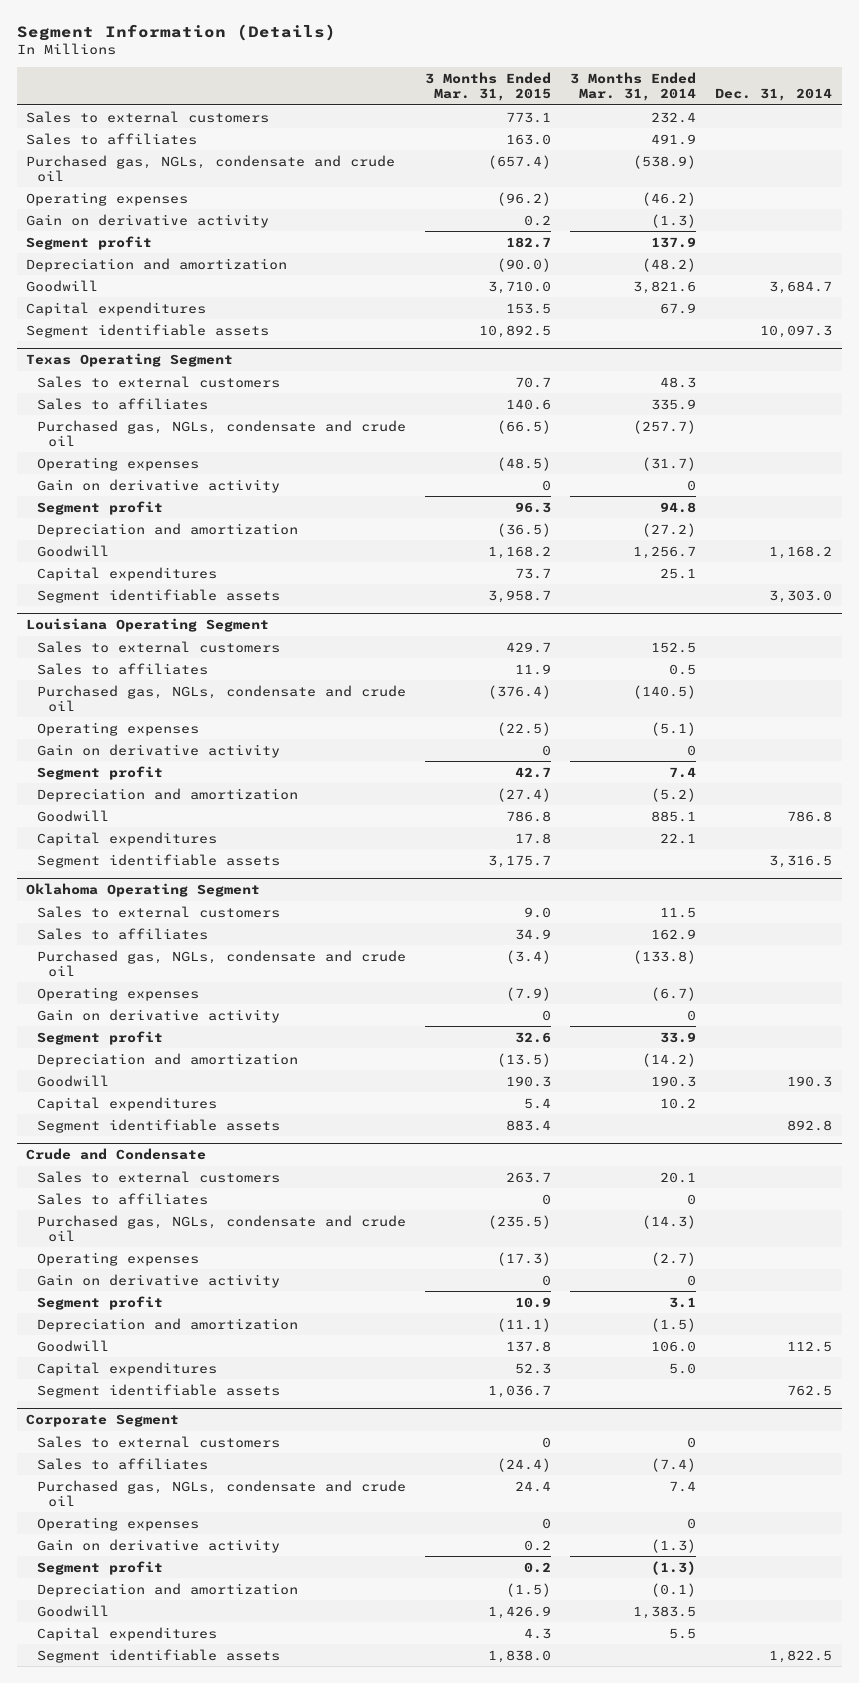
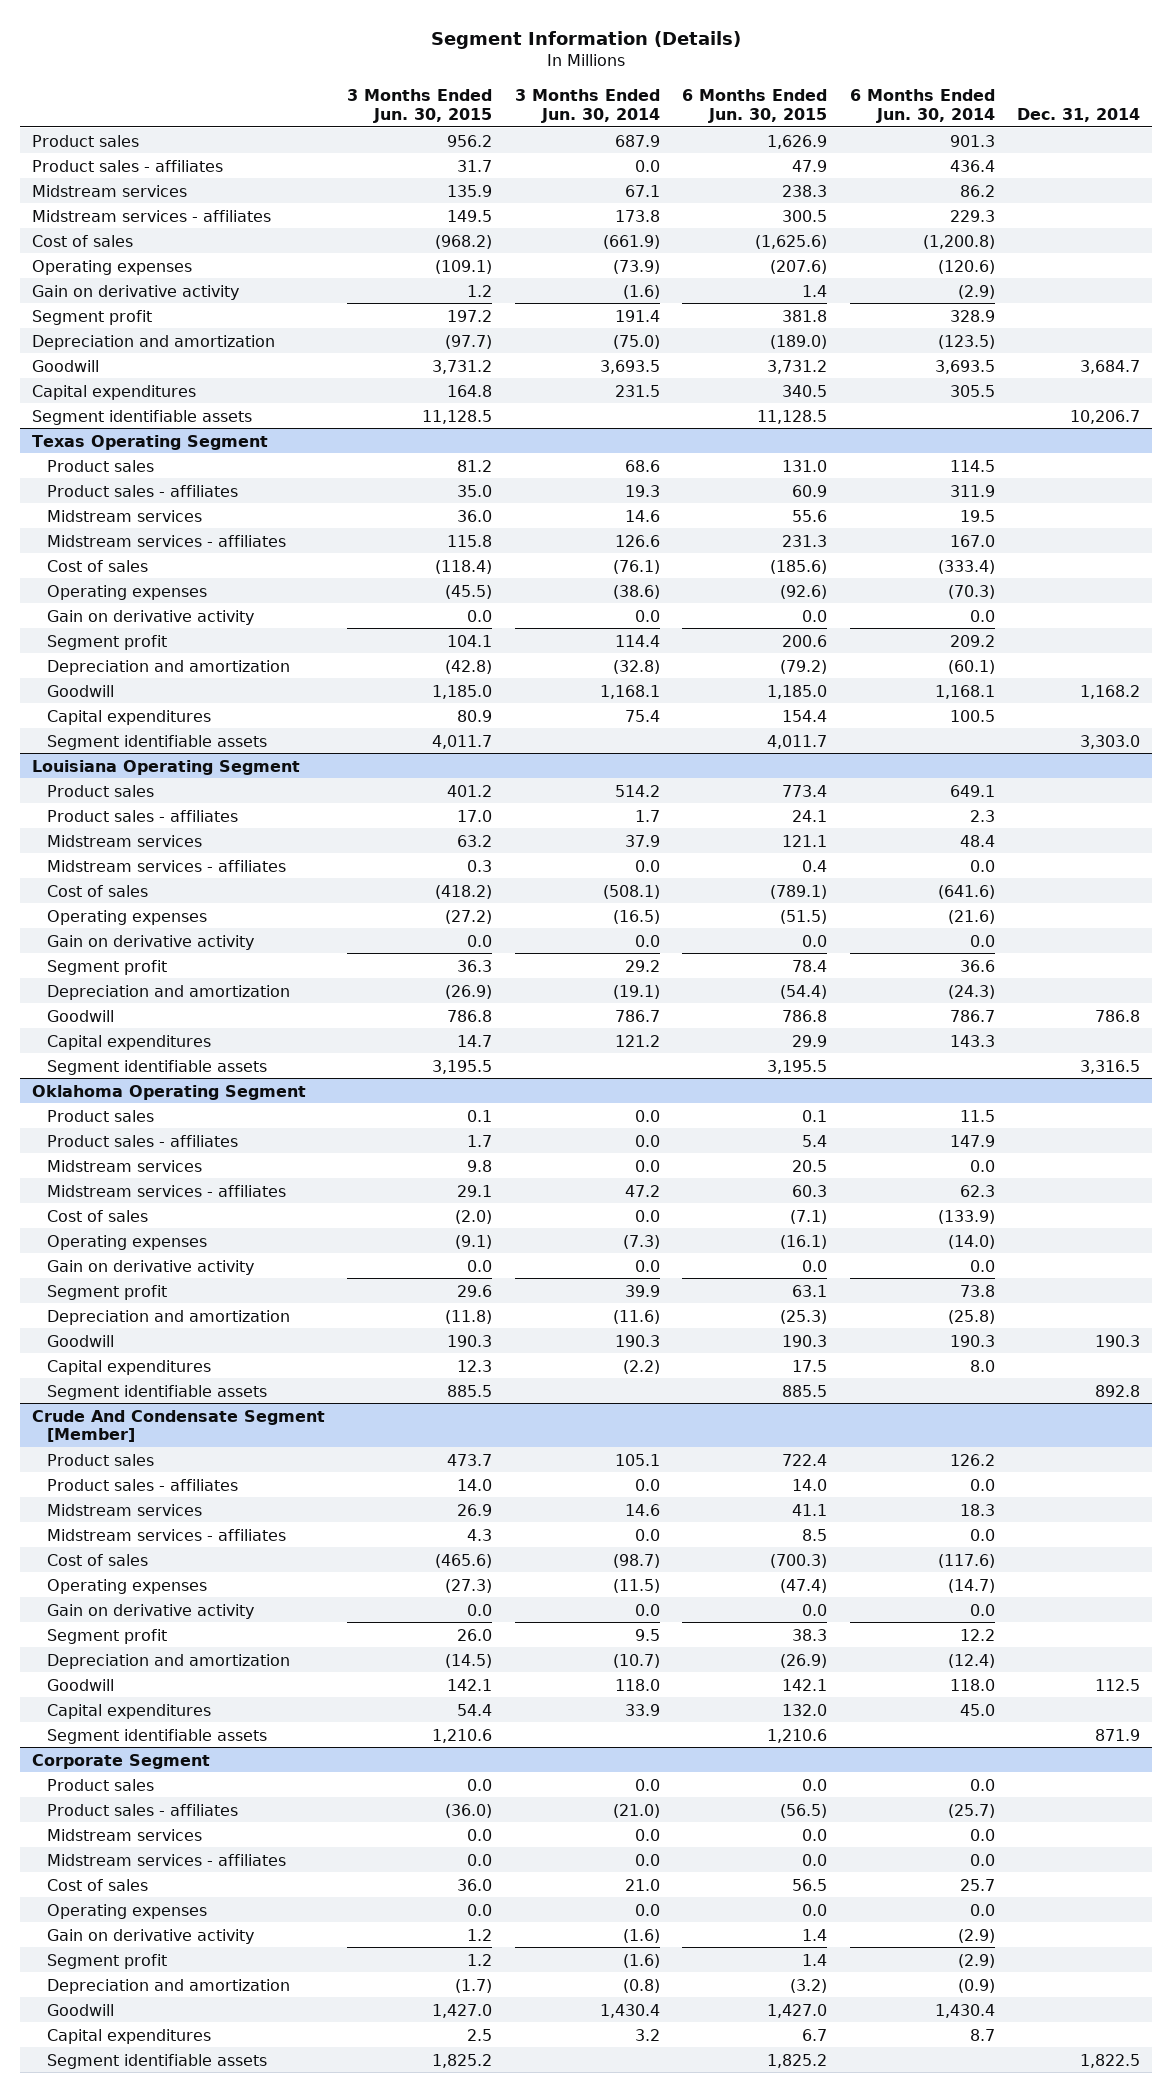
- | 3 Months Ended Mar. 31, 2015 | 3 Months Ended Mar. 31, 2014 | Dec. 31, 2014
+ | 3 Months Ended Jun. 30, 2015 | 3 Months Ended Jun. 30, 2014 | 6 Months Ended Jun. 30, 2015 | 6 Months Ended Jun. 30, 2014 | Dec. 31, 2014
- Sales to external customers | 773.1 | 232.4 |
- Sales to affiliates | 163.0 | 491.9 |
- Purchased gas, NGLs, condensate and crude oil | (657.4) | (538.9) |
+ Product sales | 956.2 | 687.9 | 1,626.9 | 901.3 |
+ Product sales - affiliates | 31.7 | 0.0 | 47.9 | 436.4 |
+ Midstream services | 135.9 | 67.1 | 238.3 | 86.2 |
+ Midstream services - affiliates | 149.5 | 173.8 | 300.5 | 229.3 |
+ Cost of sales | (968.2) | (661.9) | (1,625.6) | (1,200.8) |
- Segment identifiable assets | 10,892.5 | | 10,097.3
+ Segment identifiable assets | 11,128.5 | | 11,128.5 | | 10,206.7
@ Texas Operating Segment
- Sales to external customers | 70.7 | 48.3 |
- Sales to affiliates | 140.6 | 335.9 |
- Purchased gas, NGLs, condensate and crude oil | (66.5) | (257.7) |
+ Product sales | 81.2 | 68.6 | 131.0 | 114.5 |
+ Product sales - affiliates | 35.0 | 19.3 | 60.9 | 311.9 |
+ Midstream services | 36.0 | 14.6 | 55.6 | 19.5 |
+ Midstream services - affiliates | 115.8 | 126.6 | 231.3 | 167.0 |
+ Cost of sales | (118.4) | (76.1) | (185.6) | (333.4) |
@ Louisiana Operating Segment
- Sales to external customers | 429.7 | 152.5 |
- Sales to affiliates | 11.9 | 0.5 |
- Purchased gas, NGLs, condensate and crude oil | (376.4) | (140.5) |
+ Product sales | 401.2 | 514.2 | 773.4 | 649.1 |
+ Product sales - affiliates | 17.0 | 1.7 | 24.1 | 2.3 |
+ Midstream services | 63.2 | 37.9 | 121.1 | 48.4 |
+ Midstream services - affiliates | 0.3 | 0.0 | 0.4 | 0.0 |
+ Cost of sales | (418.2) | (508.1) | (789.1) | (641.6) |
@ Oklahoma Operating Segment
- Sales to external customers | 9.0 | 11.5 |
- Sales to affiliates | 34.9 | 162.9 |
- Purchased gas, NGLs, condensate and crude oil | (3.4) | (133.8) |
+ Product sales | 0.1 | 0.0 | 0.1 | 11.5 |
+ Product sales - affiliates | 1.7 | 0.0 | 5.4 | 147.9 |
+ Midstream services | 9.8 | 0.0 | 20.5 | 0.0 |
+ Midstream services - affiliates | 29.1 | 47.2 | 60.3 | 62.3 |
+ Cost of sales | (2.0) | 0.0 | (7.1) | (133.9) |
- Crude and Condensate
- Sales to external customers | 263.7 | 20.1 |
- Sales to affiliates | 0 | 0 |
- Purchased gas, NGLs, condensate and crude oil | (235.5) | (14.3) |
+ Crude And Condensate Segment [Member]
+ Product sales | 473.7 | 105.1 | 722.4 | 126.2 |
+ Product sales - affiliates | 14.0 | 0.0 | 14.0 | 0.0 |
+ Midstream services | 26.9 | 14.6 | 41.1 | 18.3 |
+ Midstream services - affiliates | 4.3 | 0.0 | 8.5 | 0.0 |
+ Cost of sales | (465.6) | (98.7) | (700.3) | (117.6) |
- Segment identifiable assets | 1,036.7 | | 762.5
+ Segment identifiable assets | 1,210.6 | | 1,210.6 | | 871.9
@ Corporate Segment
- Sales to external customers | 0 | 0 |
- Sales to affiliates | (24.4) | (7.4) |
- Purchased gas, NGLs, condensate and crude oil | 24.4 | 7.4 |
+ Product sales | 0.0 | 0.0 | 0.0 | 0.0 |
+ Product sales - affiliates | (36.0) | (21.0) | (56.5) | (25.7) |
+ Midstream services | 0.0 | 0.0 | 0.0 | 0.0 |
+ Midstream services - affiliates | 0.0 | 0.0 | 0.0 | 0.0 |
+ Cost of sales | 36.0 | 21.0 | 56.5 | 25.7 |

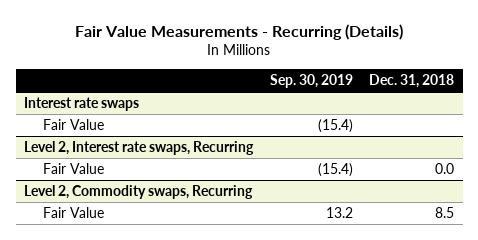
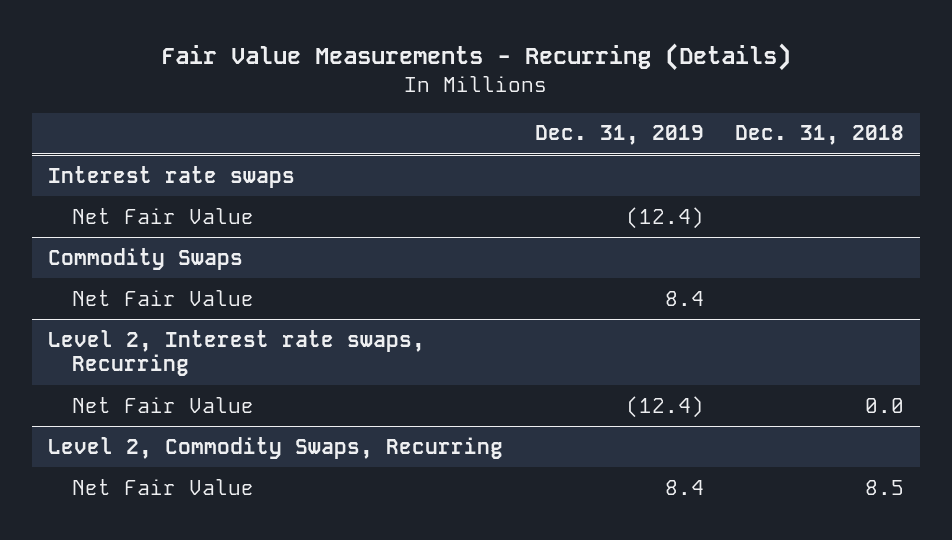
- | Sep. 30, 2019 | Dec. 31, 2018
+ | Dec. 31, 2019 | Dec. 31, 2018
@ Interest rate swaps
- Fair Value | (15.4) |
+ Net Fair Value | (12.4) |
+ Commodity Swaps
+ Net Fair Value | 8.4 |
@ Level 2, Interest rate swaps, Recurring
- Fair Value | (15.4) | 0.0
- Level 2, Commodity swaps, Recurring
- Fair Value | 13.2 | 8.5
@ Level 2, Interest rate swaps, Recurring
+ Net Fair Value | (12.4) | 0.0
+ Level 2, Commodity Swaps, Recurring
+ Net Fair Value | 8.4 | 8.5

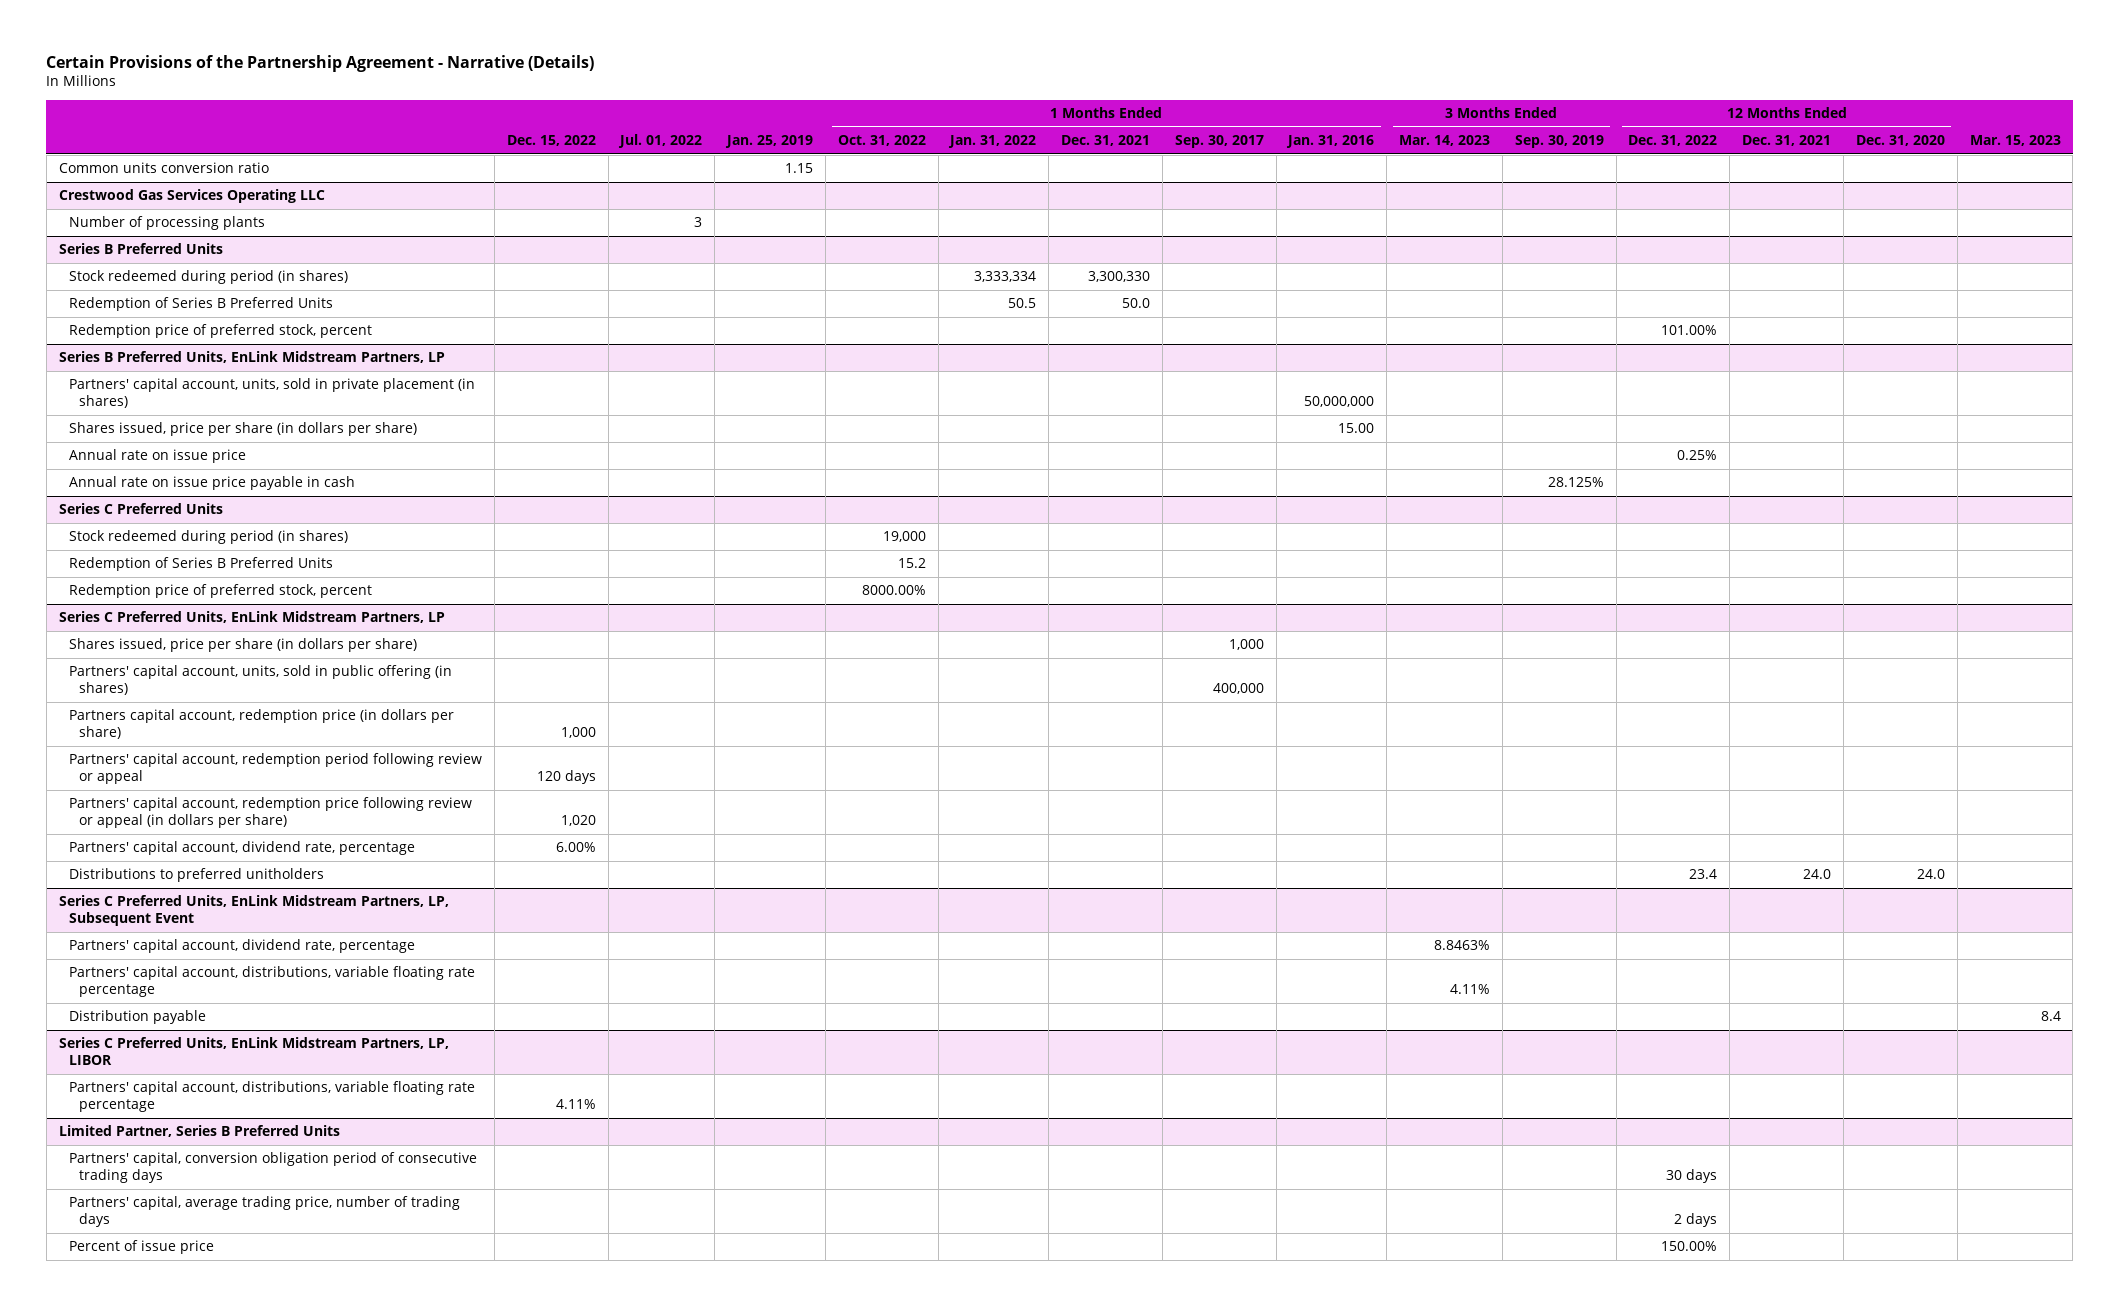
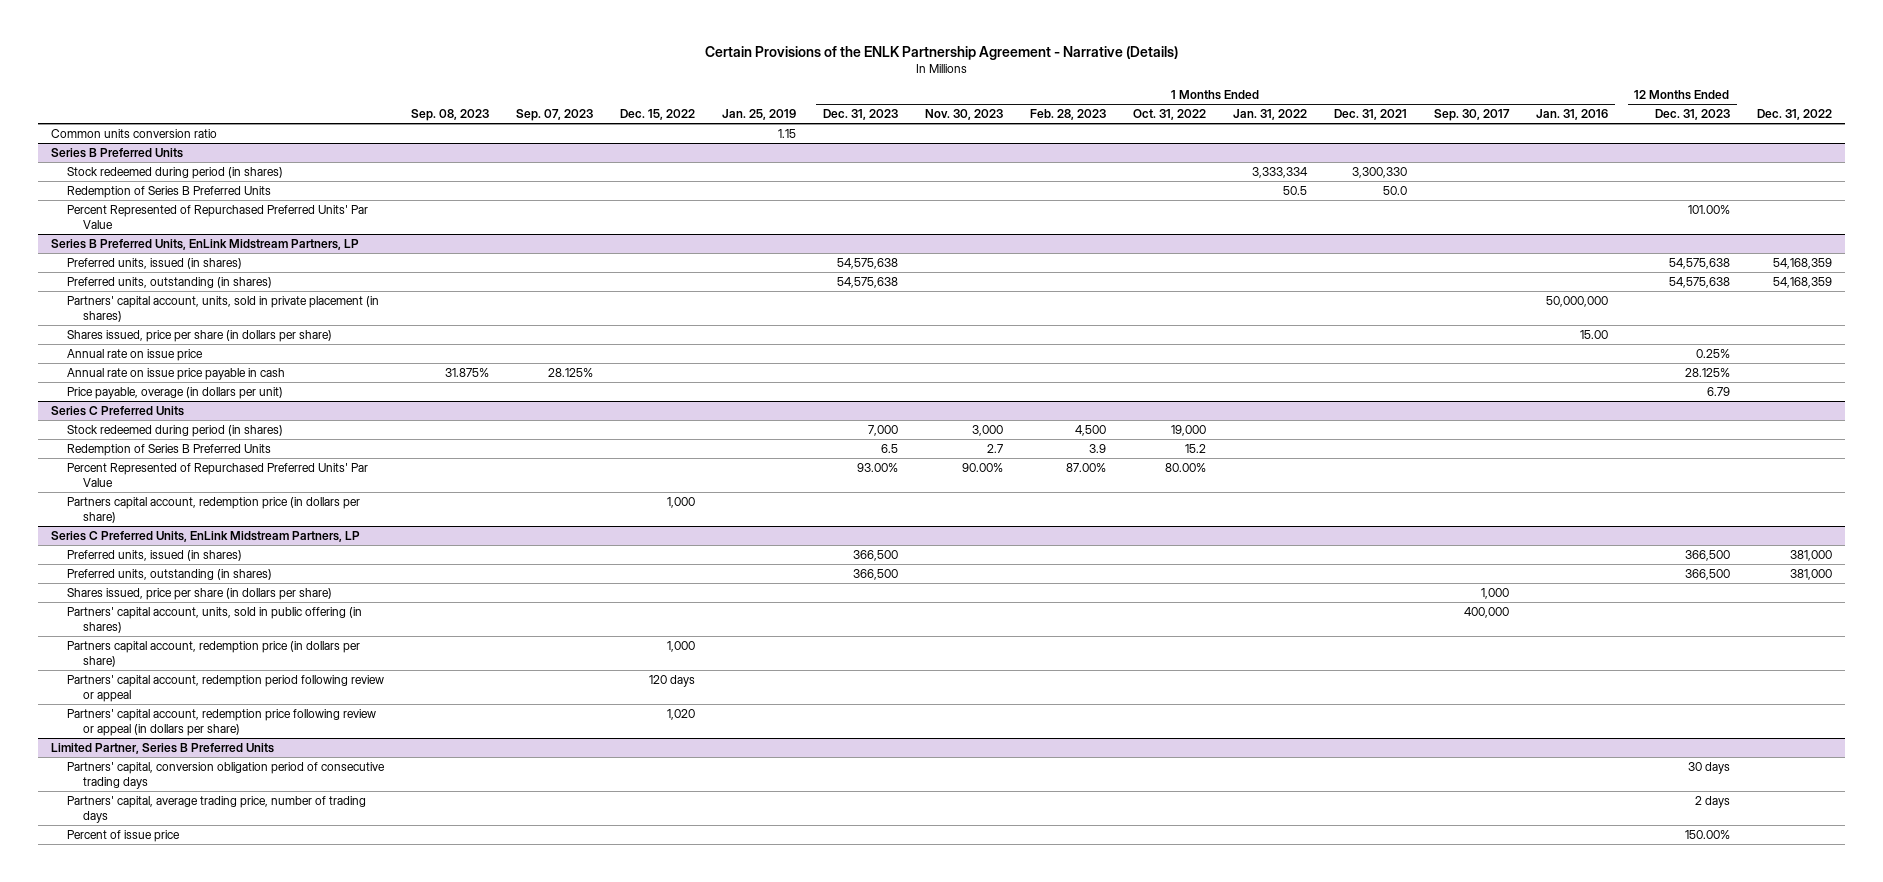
- Certain Provisions of the Partnership Agreement - Narrative (Details)
+ Certain Provisions of the ENLK Partnership Agreement - Narrative (Details)
- | Dec. 15, 2022 | Jul. 01, 2022 | Jan. 25, 2019 | 1 Months Ended Oct. 31, 2022 | 1 Months Ended Jan. 31, 2022 | 1 Months Ended Dec. 31, 2021 | 1 Months Ended Sep. 30, 2017 | 1 Months Ended Jan. 31, 2016 | 3 Months Ended Mar. 14, 2023 | 3 Months Ended Sep. 30, 2019 | 12 Months Ended Dec. 31, 2022 | 12 Months Ended Dec. 31, 2021 | 12 Months Ended Dec. 31, 2020 | Mar. 15, 2023
+ | Sep. 08, 2023 | Sep. 07, 2023 | Dec. 15, 2022 | Jan. 25, 2019 | 1 Months Ended Dec. 31, 2023 | 1 Months Ended Nov. 30, 2023 | 1 Months Ended Feb. 28, 2023 | 1 Months Ended Oct. 31, 2022 | 1 Months Ended Jan. 31, 2022 | 1 Months Ended Dec. 31, 2021 | 1 Months Ended Sep. 30, 2017 | 1 Months Ended Jan. 31, 2016 | 12 Months Ended Dec. 31, 2023 | Dec. 31, 2022
- Crestwood Gas Services Operating LLC
- Number of processing plants | | 3 | | | | | | | | | | | |
@ Series B Preferred Units
- Redemption price of preferred stock, percent | | | | | | | | | | | 101.00% | | |
+ Percent Represented of Repurchased Preferred Units' Par Value | | | | | | | | | | | | | 101.00% |
@ Series B Preferred Units, EnLink Midstream Partners, LP
+ Preferred units, issued (in shares) | | | | | 54,575,638 | | | | | | | | 54,575,638 | 54,168,359
+ Preferred units, outstanding (in shares) | | | | | 54,575,638 | | | | | | | | 54,575,638 | 54,168,359
+ Price payable, overage (in dollars per unit) | | | | | | | | | | | | | 6.79 |
@ Series C Preferred Units
- Redemption price of preferred stock, percent | | | | 8000.00% | | | | | | | | | |
+ Percent Represented of Repurchased Preferred Units' Par Value | | | | | 93.00% | 90.00% | 87.00% | 80.00% | | | | | |
+ Partners capital account, redemption price (in dollars per share) | | | 1,000 | | | | | | | | | | |
@ Series C Preferred Units, EnLink Midstream Partners, LP
+ Preferred units, issued (in shares) | | | | | 366,500 | | | | | | | | 366,500 | 381,000
+ Preferred units, outstanding (in shares) | | | | | 366,500 | | | | | | | | 366,500 | 381,000
- Partners' capital account, dividend rate, percentage | 6.00% | | | | | | | | | | | | |
- Distributions to preferred unitholders | | | | | | | | | | | 23.4 | 24.0 | 24.0 |
- Series C Preferred Units, EnLink Midstream Partners, LP, Subsequent Event
- Partners' capital account, dividend rate, percentage | | | | | | | | | 8.8463% | | | | |
- Partners' capital account, distributions, variable floating rate percentage | | | | | | | | | 4.11% | | | | |
- Distribution payable | | | | | | | | | | | | | | 8.4
- Series C Preferred Units, EnLink Midstream Partners, LP, LIBOR
- Partners' capital account, distributions, variable floating rate percentage | 4.11% | | | | | | | | | | | | |

